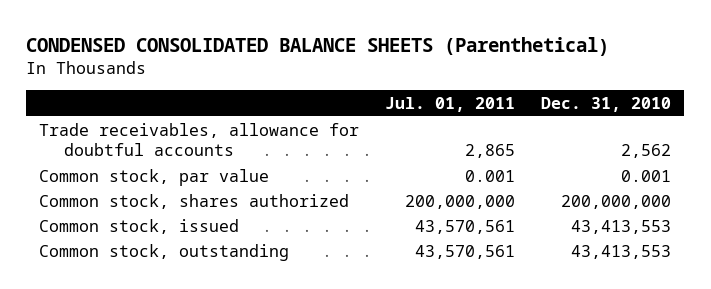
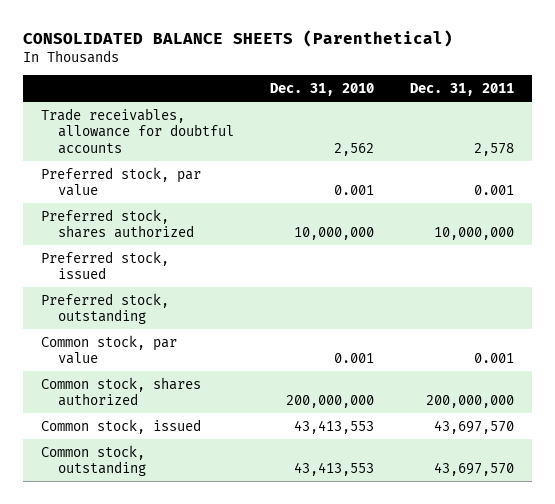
- CONDENSED CONSOLIDATED BALANCE SHEETS (Parenthetical)
+ CONSOLIDATED BALANCE SHEETS (Parenthetical)
- | Jul. 01, 2011 | Dec. 31, 2010
+ | Dec. 31, 2010 | Dec. 31, 2011
+ Preferred stock, par value | 0.001 | 0.001
+ Preferred stock, shares authorized | 10,000,000 | 10,000,000
+ Preferred stock, issued
+ Preferred stock, outstanding

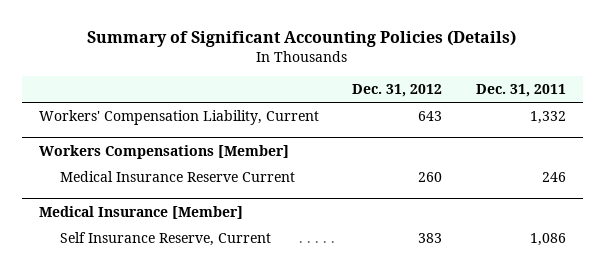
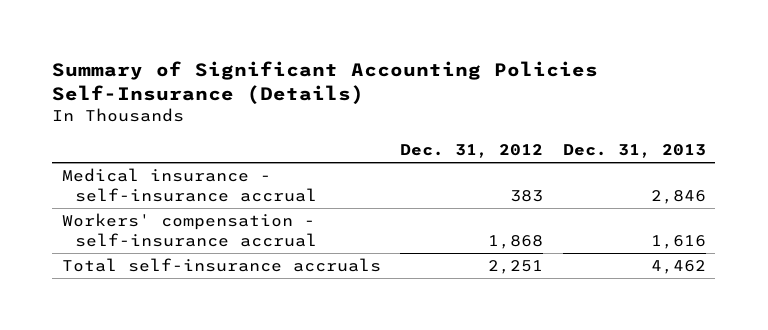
- Summary of Significant Accounting Policies (Details)
+ Summary of Significant Accounting Policies Self-Insurance (Details)
- | Dec. 31, 2012 | Dec. 31, 2011
+ | Dec. 31, 2012 | Dec. 31, 2013
- Workers' Compensation Liability, Current | 643 | 1,332
- Workers Compensations [Member]
- Medical Insurance Reserve Current | 260 | 246
- Medical Insurance [Member]
- Self Insurance Reserve, Current | 383 | 1,086
+ Medical insurance - self-insurance accrual | 383 | 2,846
+ Workers' compensation - self-insurance accrual | 1,868 | 1,616
+ Total self-insurance accruals | 2,251 | 4,462

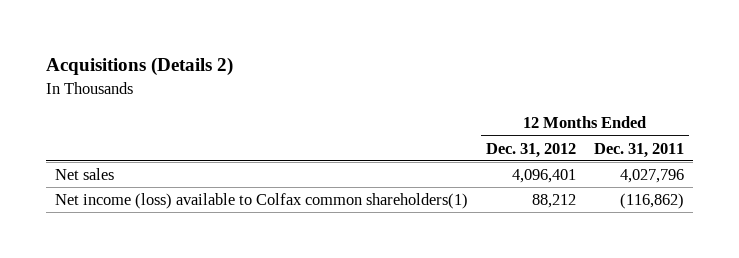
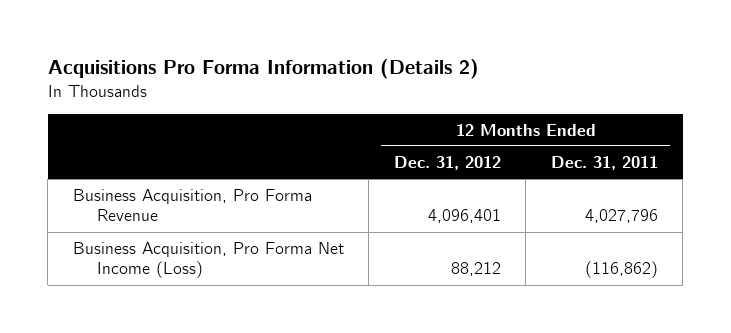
- Acquisitions (Details 2)
+ Acquisitions Pro Forma Information (Details 2)
- Net sales | 4,096,401 | 4,027,796
- Net income (loss) available to Colfax common shareholders(1) | 88,212 | (116,862)
+ Business Acquisition, Pro Forma Revenue | 4,096,401 | 4,027,796
+ Business Acquisition, Pro Forma Net Income (Loss) | 88,212 | (116,862)

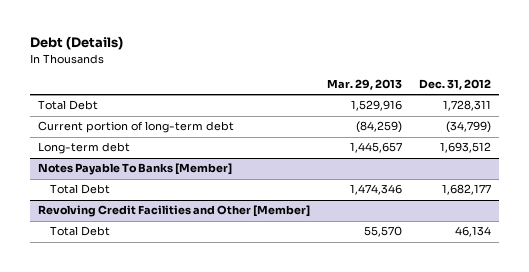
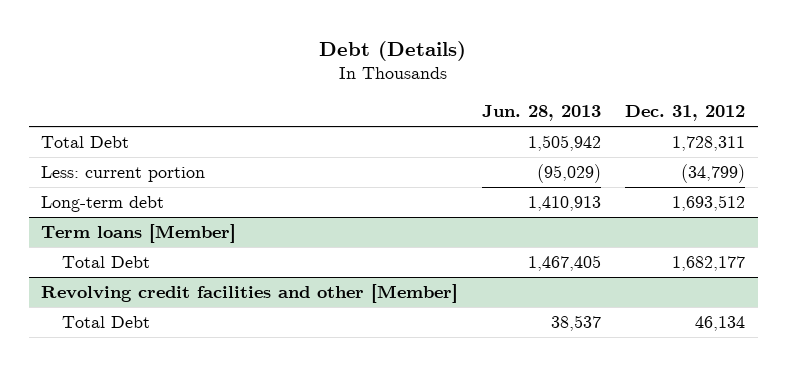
- | Mar. 29, 2013 | Dec. 31, 2012
+ | Jun. 28, 2013 | Dec. 31, 2012
- Current portion of long-term debt | (84,259) | (34,799)
+ Less: current portion | (95,029) | (34,799)
- Notes Payable To Banks [Member]
+ Term loans [Member]
- Revolving Credit Facilities and Other [Member]
+ Revolving credit facilities and other [Member]

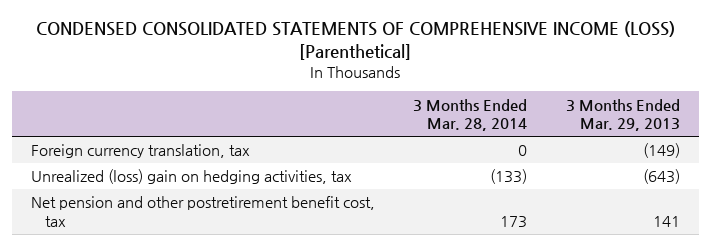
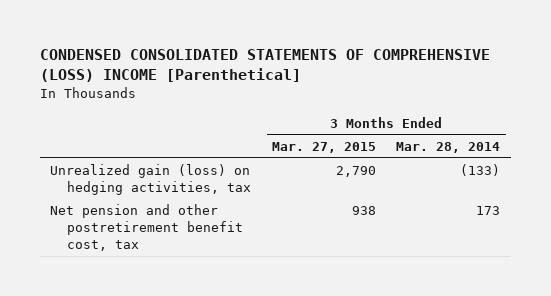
- CONDENSED CONSOLIDATED STATEMENTS OF COMPREHENSIVE INCOME (LOSS) [Parenthetical]
+ CONDENSED CONSOLIDATED STATEMENTS OF COMPREHENSIVE (LOSS) INCOME [Parenthetical]
- | 3 Months Ended Mar. 28, 2014 | 3 Months Ended Mar. 29, 2013
+ | 3 Months Ended Mar. 27, 2015 | 3 Months Ended Mar. 28, 2014
- Foreign currency translation, tax | 0 | (149)
- Unrealized (loss) gain on hedging activities, tax | (133) | (643)
+ Unrealized gain (loss) on hedging activities, tax | 2,790 | (133)

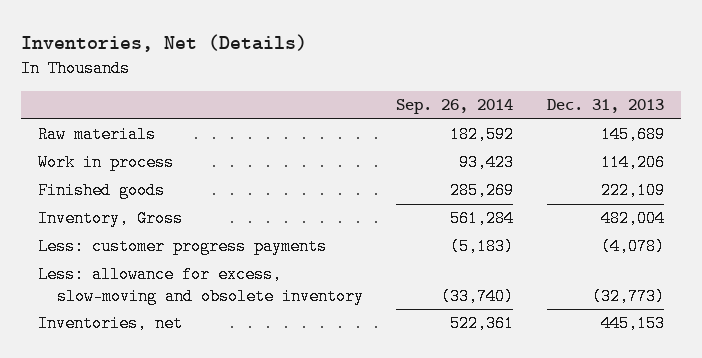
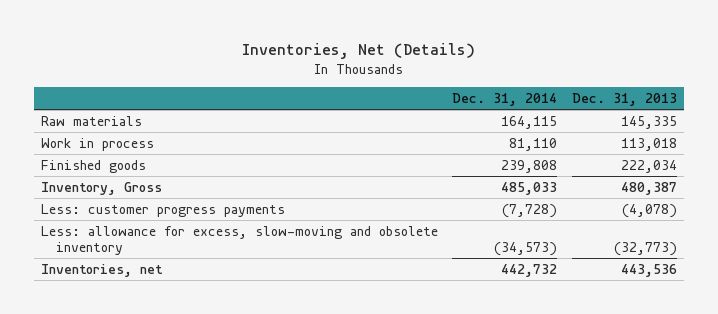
- | Sep. 26, 2014 | Dec. 31, 2013
+ | Dec. 31, 2014 | Dec. 31, 2013
- Raw materials | 182,592 | 145,689
- Work in process | 93,423 | 114,206
- Finished goods | 285,269 | 222,109
- Inventory, Gross | 561,284 | 482,004
+ Raw materials | 164,115 | 145,335
+ Work in process | 81,110 | 113,018
+ Finished goods | 239,808 | 222,034
+ Inventory, Gross | 485,033 | 480,387
- Inventories, net | 522,361 | 445,153
+ Inventories, net | 442,732 | 443,536

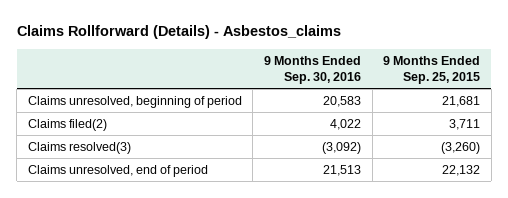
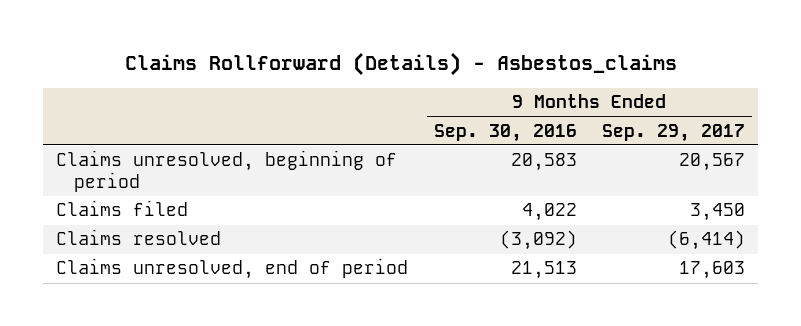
- | 9 Months Ended Sep. 30, 2016 | 9 Months Ended Sep. 25, 2015
+ | 9 Months Ended Sep. 30, 2016 | 9 Months Ended Sep. 29, 2017
- Claims filed(2) | 4,022 | 3,711
- Claims resolved(3) | (3,092) | (3,260)
+ Claims filed | 4,022 | 3,450
+ Claims resolved | (3,092) | (6,414)

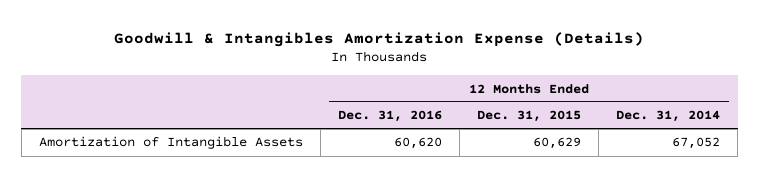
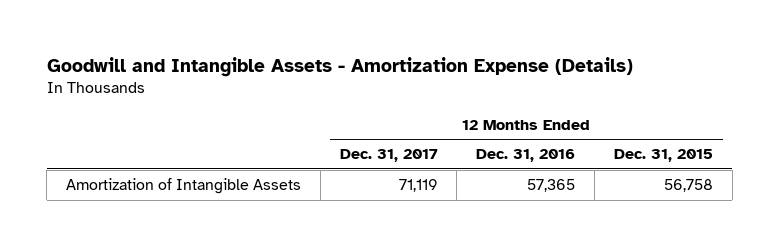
- Goodwill & Intangibles Amortization Expense (Details)
+ Goodwill and Intangible Assets - Amortization Expense (Details)
- | 12 Months Ended Dec. 31, 2016 | 12 Months Ended Dec. 31, 2015 | 12 Months Ended Dec. 31, 2014
+ | 12 Months Ended Dec. 31, 2017 | 12 Months Ended Dec. 31, 2016 | 12 Months Ended Dec. 31, 2015
- Amortization of Intangible Assets | 60,620 | 60,629 | 67,052
+ Amortization of Intangible Assets | 71,119 | 57,365 | 56,758

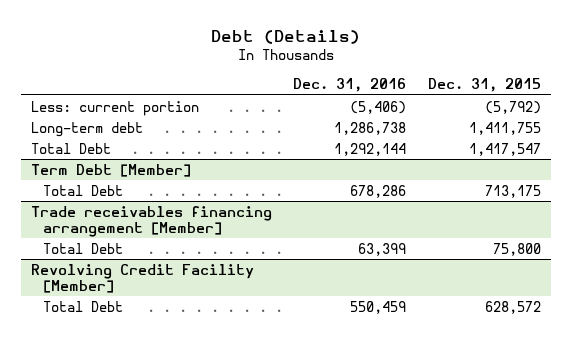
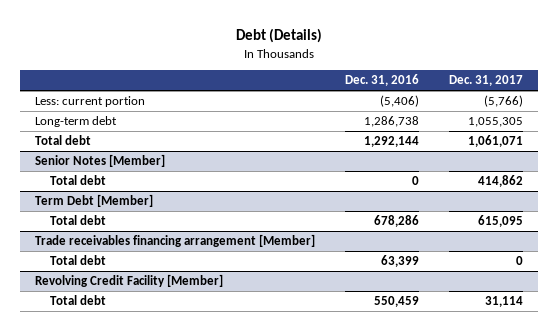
- | Dec. 31, 2016 | Dec. 31, 2015
+ | Dec. 31, 2016 | Dec. 31, 2017
- Total Debt | 1,292,144 | 1,417,547
+ Total debt | 1,292,144 | 1,061,071
+ Senior Notes [Member]
+ Total debt | 0 | 414,862
@ Term Debt [Member]
- Total Debt | 678,286 | 713,175
+ Total debt | 678,286 | 615,095
@ Trade receivables financing arrangement [Member]
- Total Debt | 63,399 | 75,800
+ Total debt | 63,399 | 0
@ Revolving Credit Facility [Member]
- Total Debt | 550,459 | 628,572
+ Total debt | 550,459 | 31,114

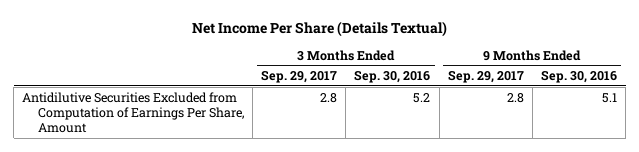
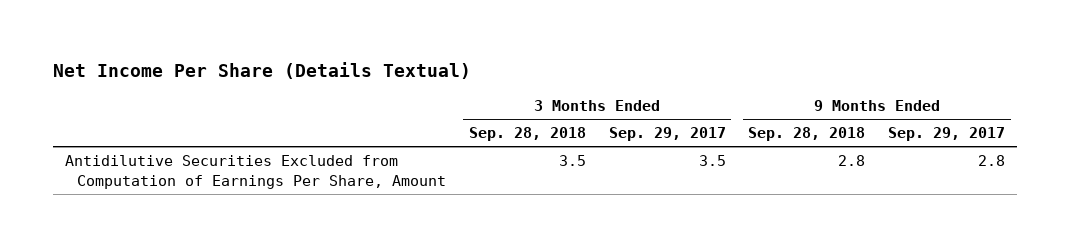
- | 3 Months Ended Sep. 29, 2017 | 3 Months Ended Sep. 30, 2016 | 9 Months Ended Sep. 29, 2017 | 9 Months Ended Sep. 30, 2016
+ | 3 Months Ended Sep. 28, 2018 | 3 Months Ended Sep. 29, 2017 | 9 Months Ended Sep. 28, 2018 | 9 Months Ended Sep. 29, 2017
- Antidilutive Securities Excluded from Computation of Earnings Per Share, Amount | 2.8 | 5.2 | 2.8 | 5.1
+ Antidilutive Securities Excluded from Computation of Earnings Per Share, Amount | 3.5 | 3.5 | 2.8 | 2.8

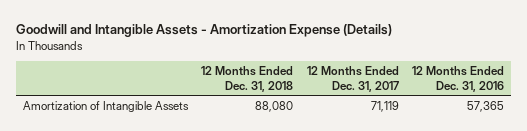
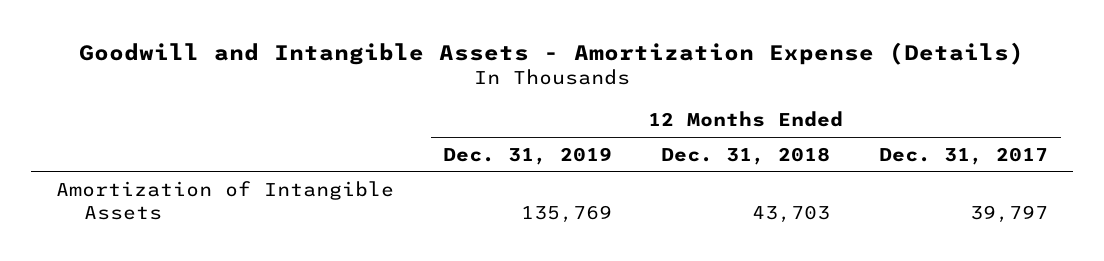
- | 12 Months Ended Dec. 31, 2018 | 12 Months Ended Dec. 31, 2017 | 12 Months Ended Dec. 31, 2016
+ | 12 Months Ended Dec. 31, 2019 | 12 Months Ended Dec. 31, 2018 | 12 Months Ended Dec. 31, 2017
- Amortization of Intangible Assets | 88,080 | 71,119 | 57,365
+ Amortization of Intangible Assets | 135,769 | 43,703 | 39,797

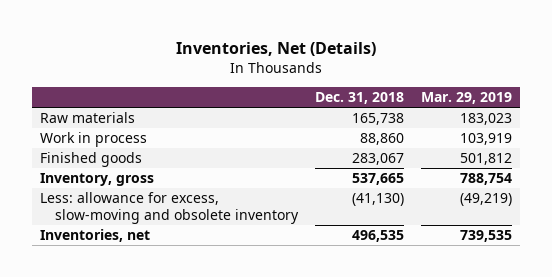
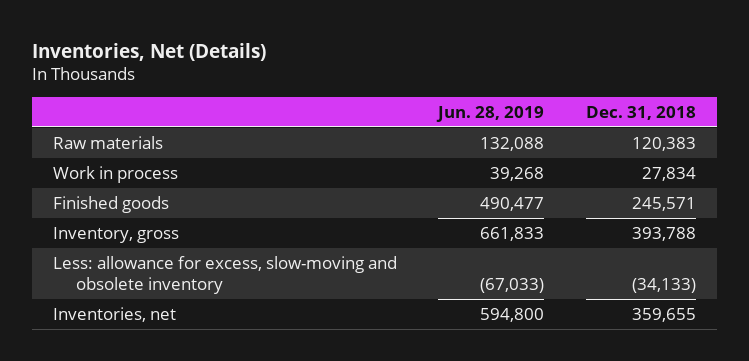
- | Dec. 31, 2018 | Mar. 29, 2019
+ | Jun. 28, 2019 | Dec. 31, 2018
- Raw materials | 165,738 | 183,023
- Work in process | 88,860 | 103,919
- Finished goods | 283,067 | 501,812
- Inventory, gross | 537,665 | 788,754
- Less: allowance for excess, slow-moving and obsolete inventory | (41,130) | (49,219)
- Inventories, net | 496,535 | 739,535
+ Raw materials | 132,088 | 120,383
+ Work in process | 39,268 | 27,834
+ Finished goods | 490,477 | 245,571
+ Inventory, gross | 661,833 | 393,788
+ Less: allowance for excess, slow-moving and obsolete inventory | (67,033) | (34,133)
+ Inventories, net | 594,800 | 359,655

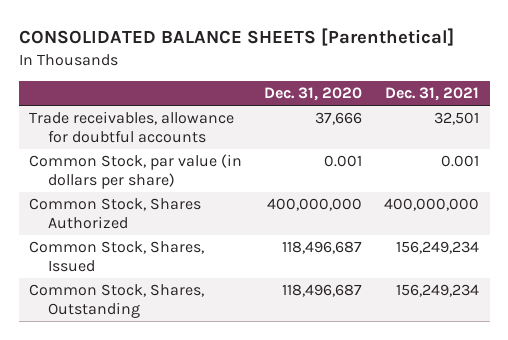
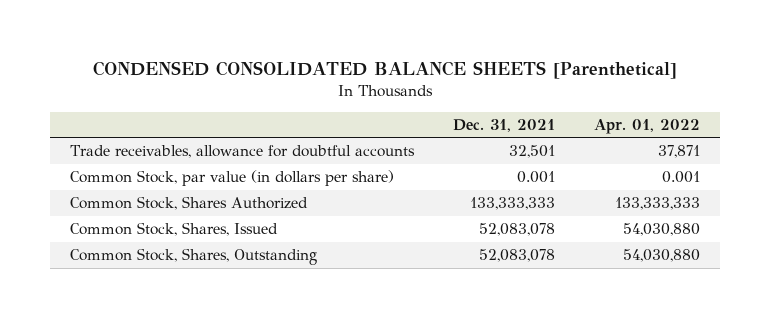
- CONSOLIDATED BALANCE SHEETS [Parenthetical]
+ CONDENSED CONSOLIDATED BALANCE SHEETS [Parenthetical]
- | Dec. 31, 2020 | Dec. 31, 2021
+ | Dec. 31, 2021 | Apr. 01, 2022
- Common Stock, Shares Authorized | 400,000,000 | 400,000,000
- Common Stock, Shares, Issued | 118,496,687 | 156,249,234
- Common Stock, Shares, Outstanding | 118,496,687 | 156,249,234
+ Common Stock, Shares Authorized | 133,333,333 | 133,333,333
+ Common Stock, Shares, Issued | 52,083,078 | 54,030,880
+ Common Stock, Shares, Outstanding | 52,083,078 | 54,030,880

